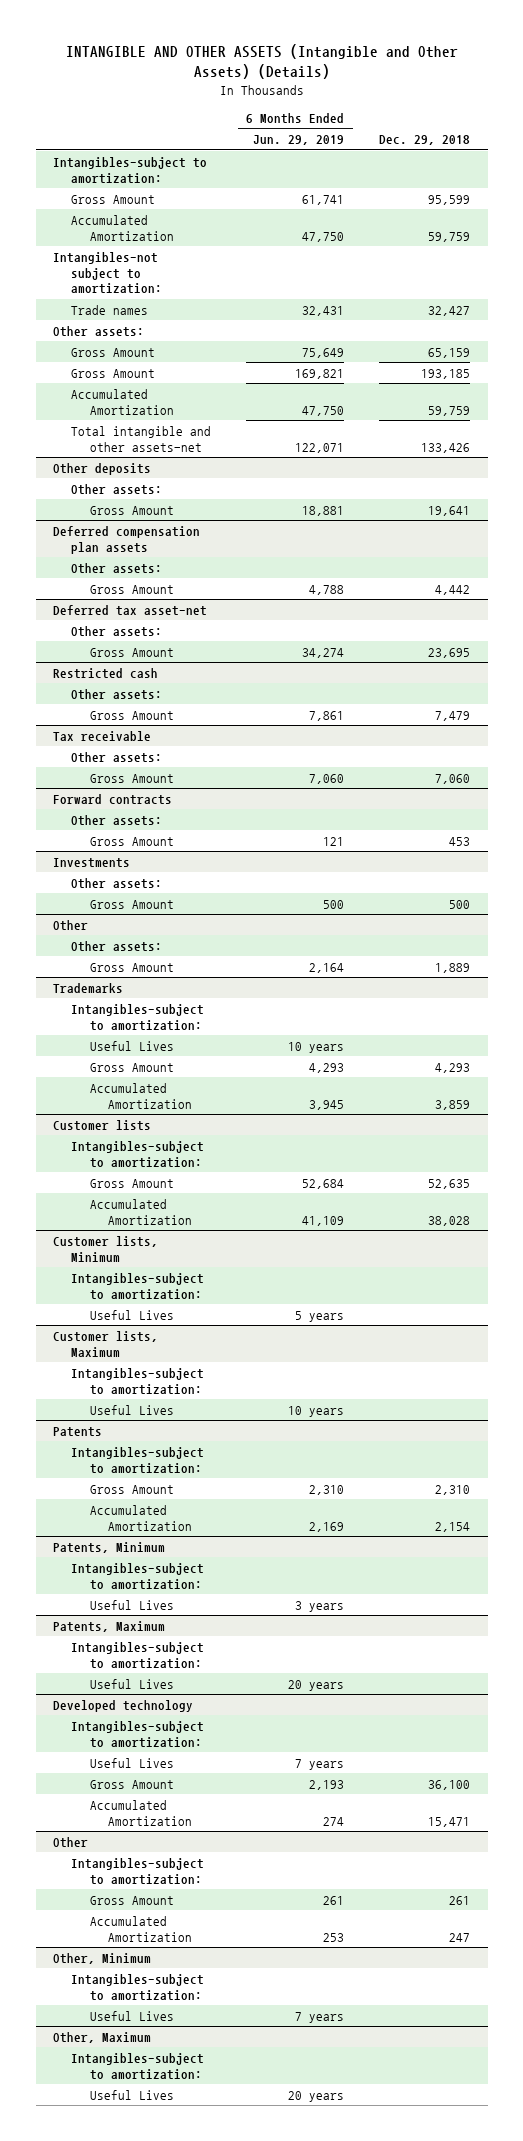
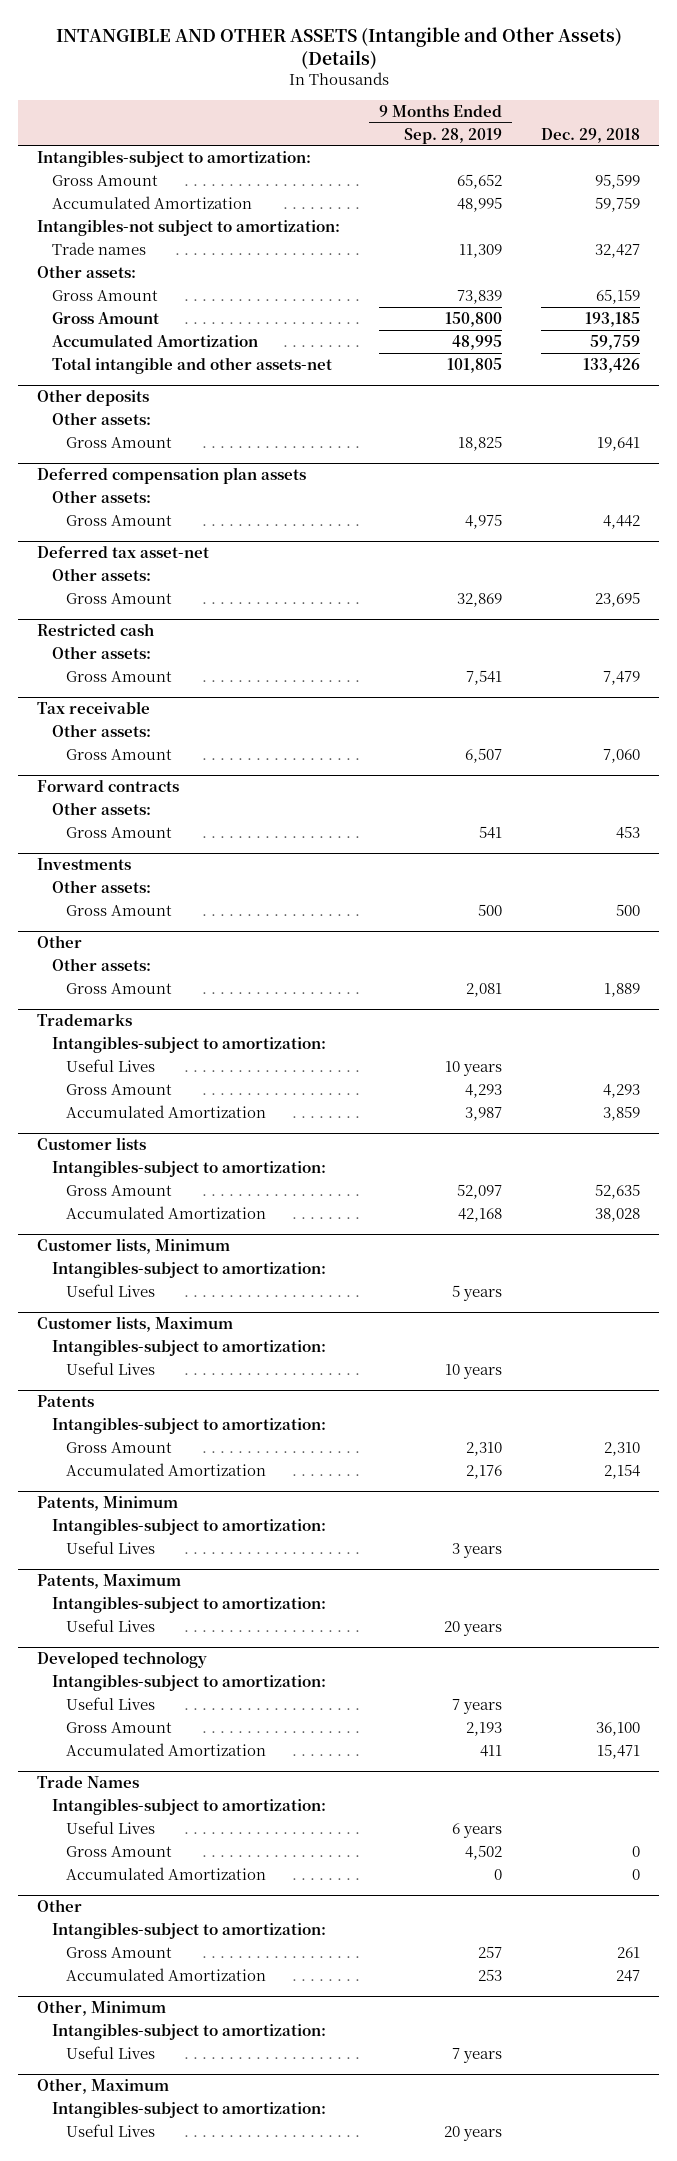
- | 6 Months Ended Jun. 29, 2019 | Dec. 29, 2018
+ | 9 Months Ended Sep. 28, 2019 | Dec. 29, 2018
+ Trade Names
+ Intangibles-subject to amortization:
+ Useful Lives | 6 years |
+ Gross Amount | 4,502 | 0
+ Accumulated Amortization | 0 | 0

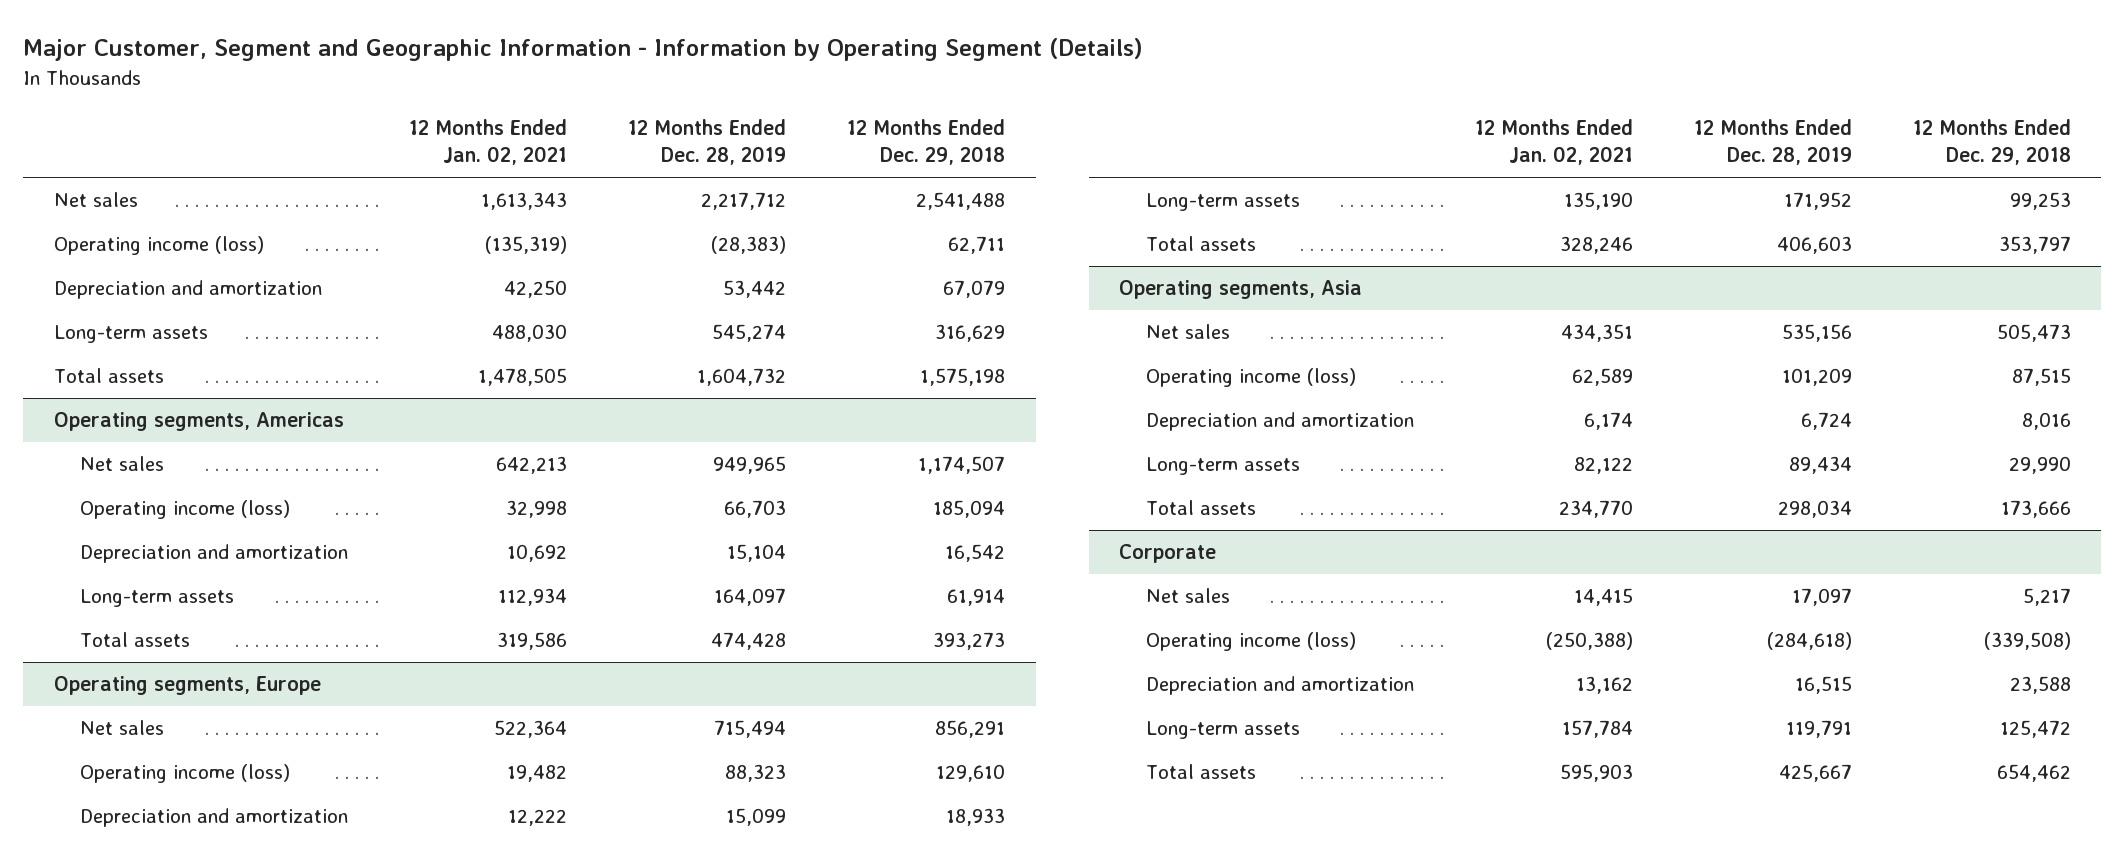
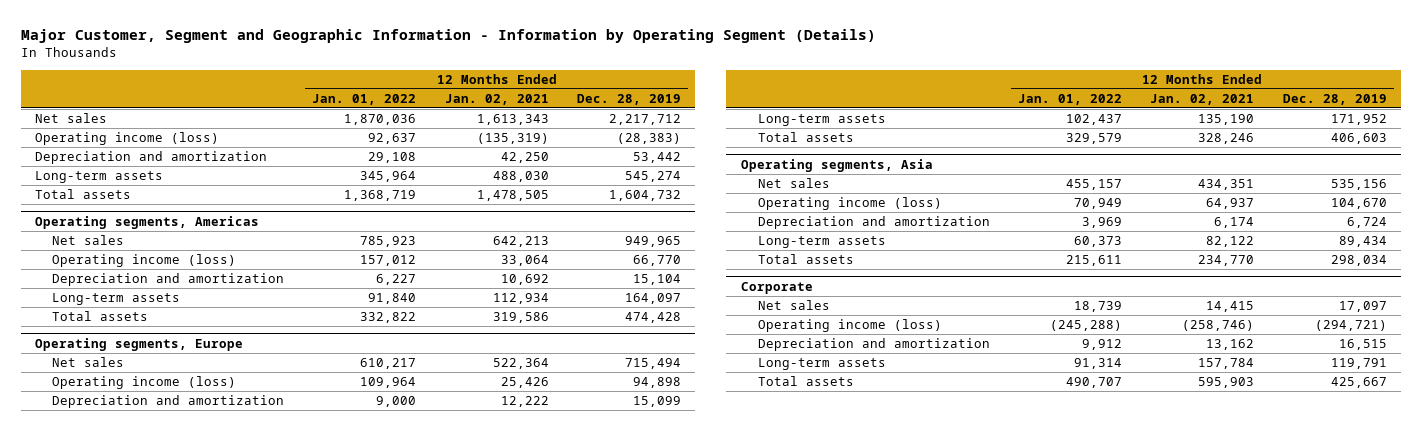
- | 12 Months Ended Jan. 02, 2021 | 12 Months Ended Dec. 28, 2019 | 12 Months Ended Dec. 29, 2018
+ | 12 Months Ended Jan. 01, 2022 | 12 Months Ended Jan. 02, 2021 | 12 Months Ended Dec. 28, 2019
@ Operating segments, Americas
- Operating income (loss) | 32,998 | 66,703 | 185,094
+ Operating income (loss) | 157,012 | 33,064 | 66,770
@ Operating segments, Europe
- Operating income (loss) | 19,482 | 88,323 | 129,610
+ Operating income (loss) | 109,964 | 25,426 | 94,898
@ Operating segments, Asia
- Operating income (loss) | 62,589 | 101,209 | 87,515
+ Operating income (loss) | 70,949 | 64,937 | 104,670
@ Corporate
- Operating income (loss) | (250,388) | (284,618) | (339,508)
+ Operating income (loss) | (245,288) | (258,746) | (294,721)

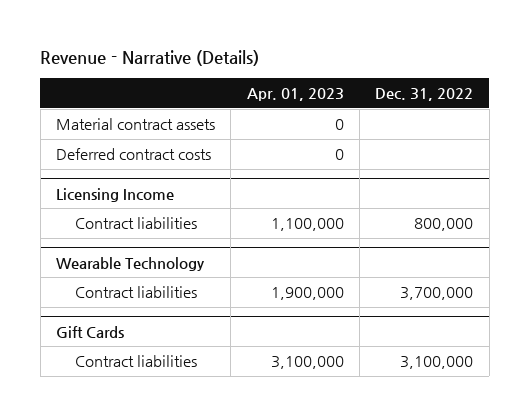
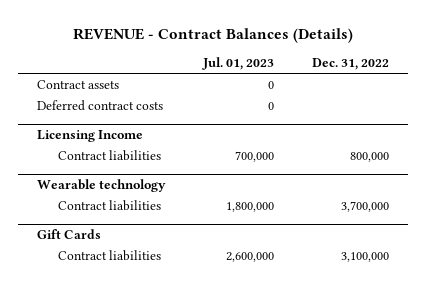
- Revenue - Narrative (Details)
+ REVENUE - Contract Balances (Details)
- | Apr. 01, 2023 | Dec. 31, 2022
+ | Jul. 01, 2023 | Dec. 31, 2022
- Material contract assets | 0 |
+ Contract assets | 0 |
- Wearable Technology
+ Wearable technology

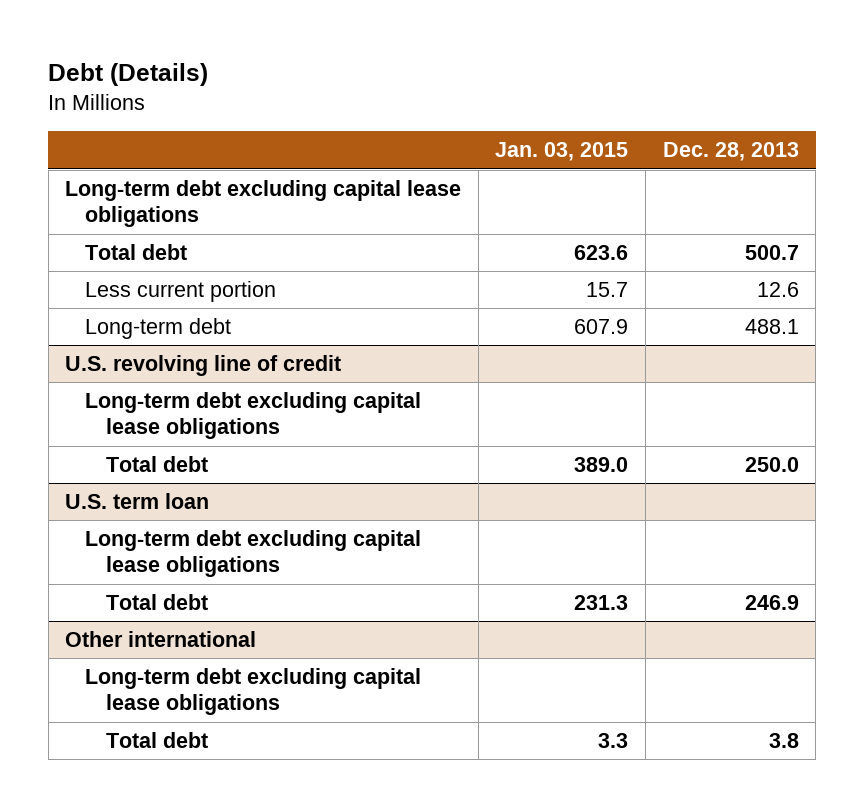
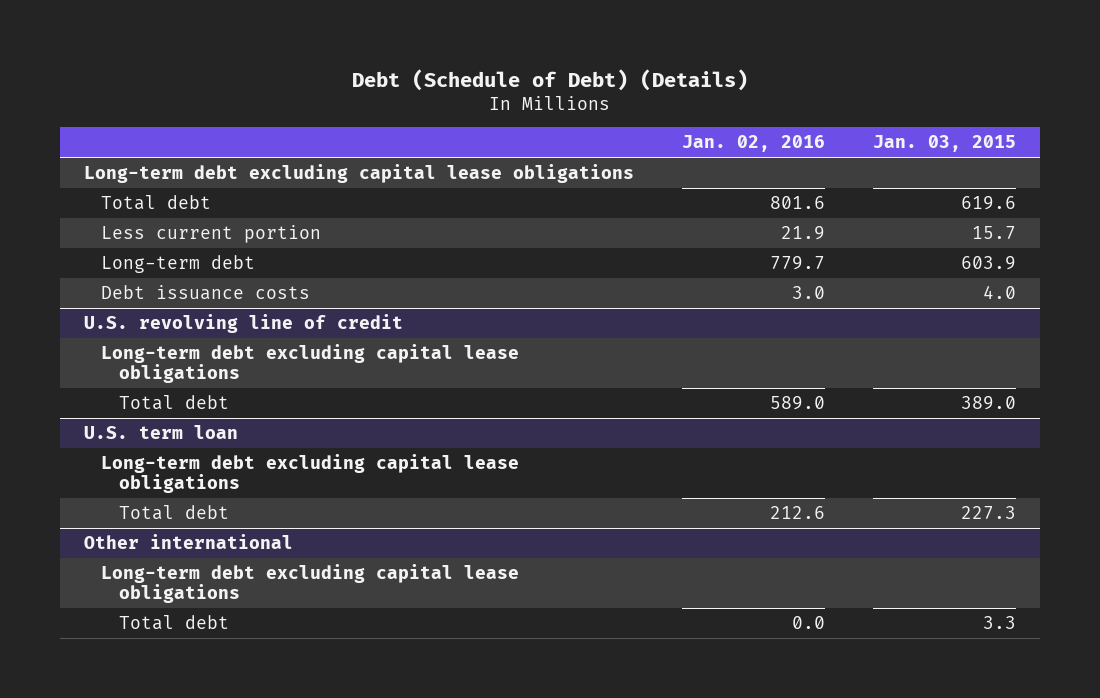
- Debt (Details)
+ Debt (Schedule of Debt) (Details)
- | Jan. 03, 2015 | Dec. 28, 2013
+ | Jan. 02, 2016 | Jan. 03, 2015
- Total debt | 623.6 | 500.7
+ Total debt | 801.6 | 619.6
- Long-term debt | 607.9 | 488.1
+ Long-term debt | 779.7 | 603.9
+ Debt issuance costs | 3.0 | 4.0
@ U.S. term loan
- Total debt | 231.3 | 246.9
+ Total debt | 212.6 | 227.3

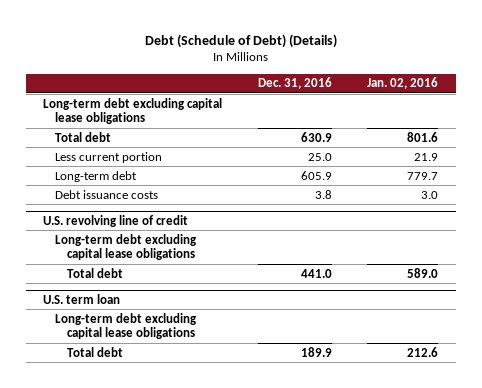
- | Jan. 02, 2016 | Jan. 03, 2015
+ | Dec. 31, 2016 | Jan. 02, 2016
- Other international
- Long-term debt excluding capital lease obligations
- Total debt | 0.0 | 3.3

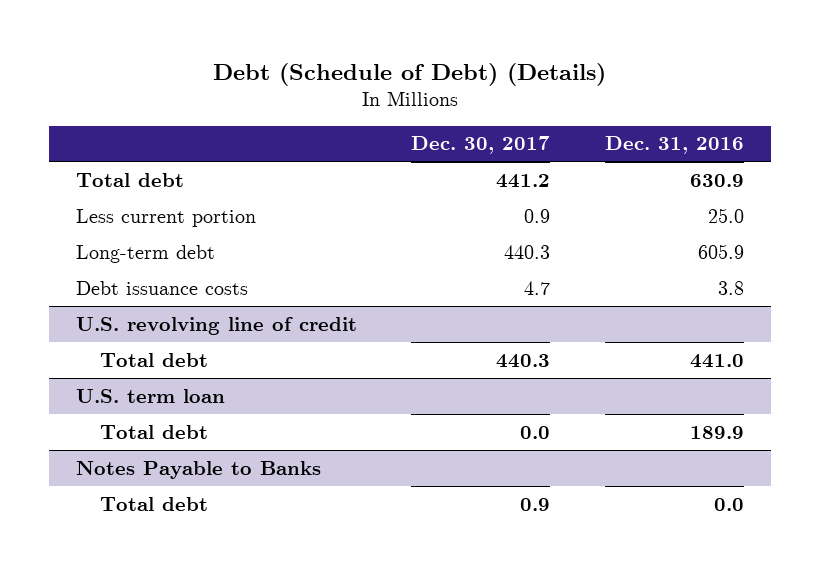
- | Dec. 31, 2016 | Jan. 02, 2016
+ | Dec. 30, 2017 | Dec. 31, 2016
- Long-term debt excluding capital lease obligations
@ U.S. revolving line of credit
- Long-term debt excluding capital lease obligations
@ U.S. term loan
- Long-term debt excluding capital lease obligations
+ Notes Payable to Banks
+ Total debt | 0.9 | 0.0

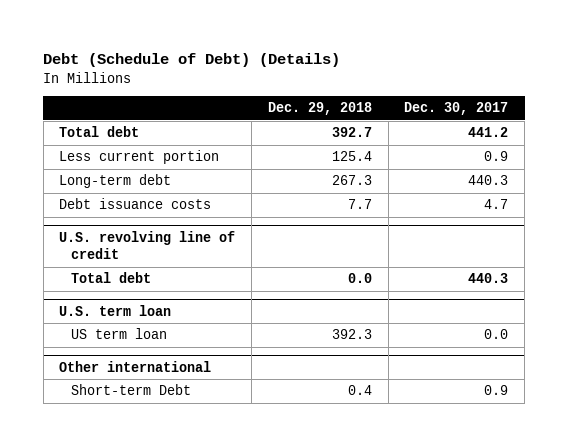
- | Dec. 30, 2017 | Dec. 31, 2016
+ | Dec. 29, 2018 | Dec. 30, 2017
@ U.S. term loan
- Total debt | 0.0 | 189.9
- Notes Payable to Banks
- Total debt | 0.9 | 0.0
@ U.S. term loan
+ US term loan | 392.3 | 0.0
+ Other international
+ Short-term Debt | 0.4 | 0.9

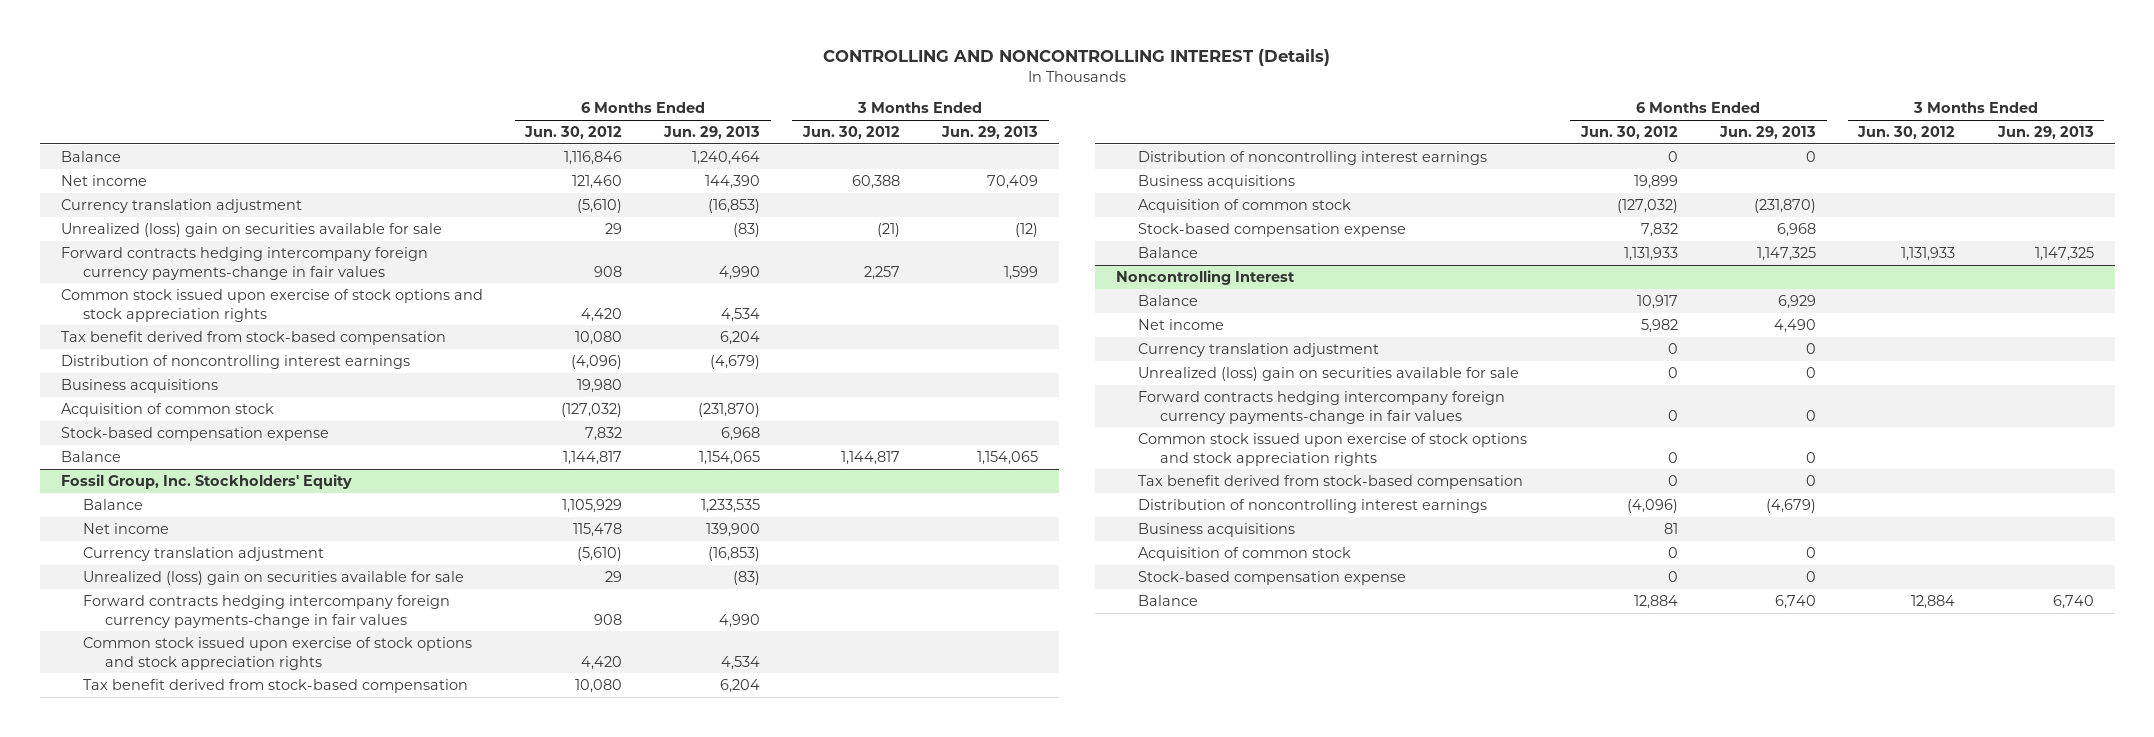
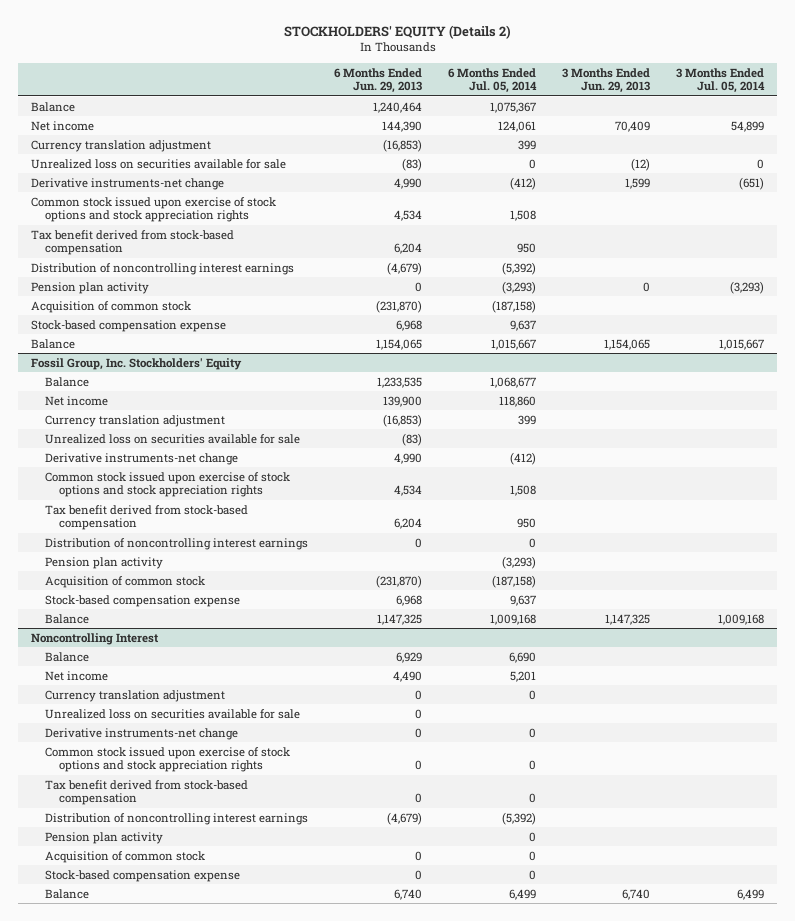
- CONTROLLING AND NONCONTROLLING INTEREST (Details)
+ STOCKHOLDERS' EQUITY (Details 2)
- | 6 Months Ended Jun. 30, 2012 | 6 Months Ended Jun. 29, 2013 | 3 Months Ended Jun. 30, 2012 | 3 Months Ended Jun. 29, 2013
+ | 6 Months Ended Jun. 29, 2013 | 6 Months Ended Jul. 05, 2014 | 3 Months Ended Jun. 29, 2013 | 3 Months Ended Jul. 05, 2014
- Unrealized (loss) gain on securities available for sale | 29 | (83) | (21) | (12)
- Forward contracts hedging intercompany foreign currency payments-change in fair values | 908 | 4,990 | 2,257 | 1,599
+ Unrealized loss on securities available for sale | (83) | 0 | (12) | 0
+ Derivative instruments-net change | 4,990 | (412) | 1,599 | (651)
- Business acquisitions | 19,980 | | |
+ Pension plan activity | 0 | (3,293) | 0 | (3,293)
@ Fossil Group, Inc. Stockholders' Equity
- Unrealized (loss) gain on securities available for sale | 29 | (83) | |
- Forward contracts hedging intercompany foreign currency payments-change in fair values | 908 | 4,990 | |
+ Unrealized loss on securities available for sale | (83) | | |
+ Derivative instruments-net change | 4,990 | (412) | |
- Business acquisitions | 19,899 | | |
+ Pension plan activity | | (3,293) | |
@ Noncontrolling Interest
- Unrealized (loss) gain on securities available for sale | 0 | 0 | |
- Forward contracts hedging intercompany foreign currency payments-change in fair values | 0 | 0 | |
+ Unrealized loss on securities available for sale | 0 | | |
+ Derivative instruments-net change | 0 | 0 | |
- Business acquisitions | 81 | | |
+ Pension plan activity | | 0 | |

